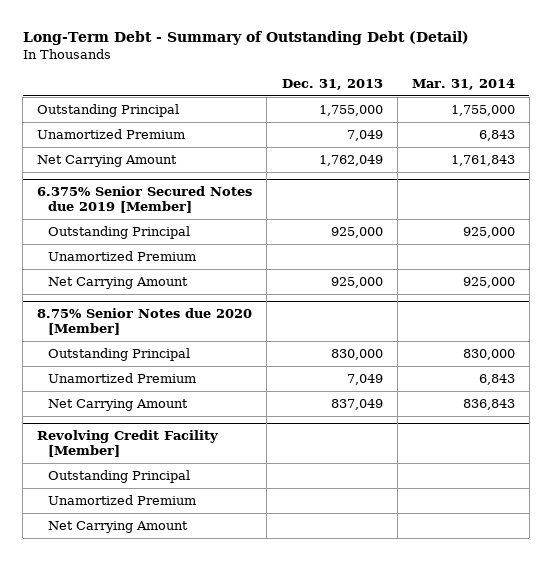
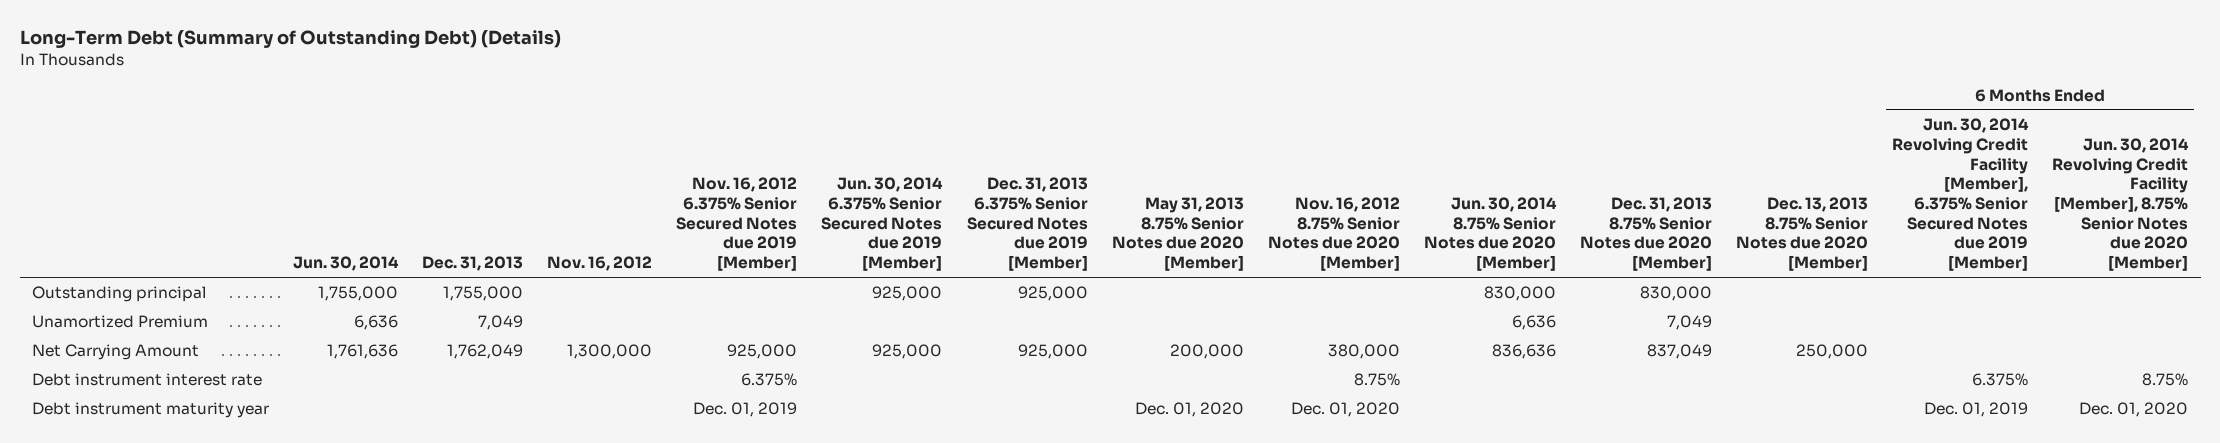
- Long-Term Debt - Summary of Outstanding Debt (Detail)
+ Long-Term Debt (Summary of Outstanding Debt) (Details)
- | Dec. 31, 2013 | Mar. 31, 2014
+ | Jun. 30, 2014 | Dec. 31, 2013 | Nov. 16, 2012 | Nov. 16, 2012 6.375% Senior Secured Notes due 2019 [Member] | Jun. 30, 2014 6.375% Senior Secured Notes due 2019 [Member] | Dec. 31, 2013 6.375% Senior Secured Notes due 2019 [Member] | May 31, 2013 8.75% Senior Notes due 2020 [Member] | Nov. 16, 2012 8.75% Senior Notes due 2020 [Member] | Jun. 30, 2014 8.75% Senior Notes due 2020 [Member] | Dec. 31, 2013 8.75% Senior Notes due 2020 [Member] | Dec. 13, 2013 8.75% Senior Notes due 2020 [Member] | 6 Months Ended Jun. 30, 2014 Revolving Credit Facility [Member], 6.375% Senior Secured Notes due 2019 [Member] | 6 Months Ended Jun. 30, 2014 Revolving Credit Facility [Member], 8.75% Senior Notes due 2020 [Member]
- Outstanding Principal | 1,755,000 | 1,755,000
+ Outstanding principal | 1,755,000 | 1,755,000 | | | 925,000 | 925,000 | | | 830,000 | 830,000 | | |
- 6.375% Senior Secured Notes due 2019 [Member]
- Outstanding Principal | 925,000 | 925,000
- Unamortized Premium
- Net Carrying Amount | 925,000 | 925,000
- 8.75% Senior Notes due 2020 [Member]
- Outstanding Principal | 830,000 | 830,000
- Unamortized Premium | 7,049 | 6,843
- Net Carrying Amount | 837,049 | 836,843
- Revolving Credit Facility [Member]
- Outstanding Principal
- Unamortized Premium
- Net Carrying Amount
+ Debt instrument interest rate | | | | 6.375% | | | | 8.75% | | | | 6.375% | 8.75%
+ Debt instrument maturity year | | | | Dec. 01, 2019 | | | Dec. 01, 2020 | Dec. 01, 2020 | | | | Dec. 01, 2019 | Dec. 01, 2020

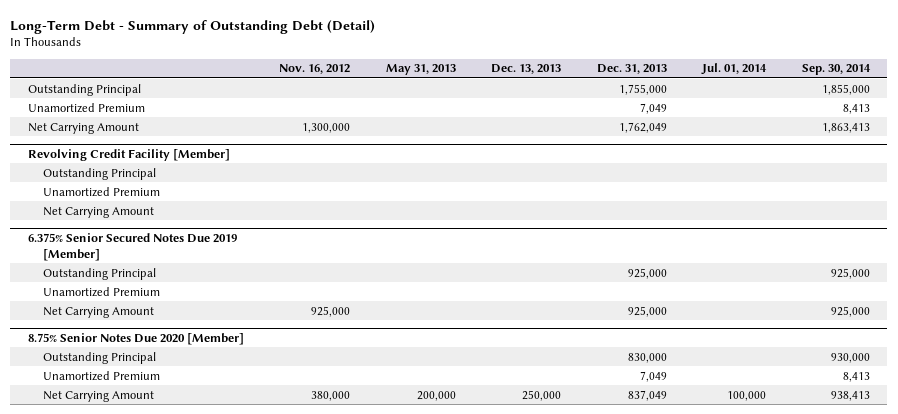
- Long-Term Debt (Summary of Outstanding Debt) (Details)
+ Long-Term Debt - Summary of Outstanding Debt (Detail)
- | Jun. 30, 2014 | Dec. 31, 2013 | Nov. 16, 2012 | Nov. 16, 2012 6.375% Senior Secured Notes due 2019 [Member] | Jun. 30, 2014 6.375% Senior Secured Notes due 2019 [Member] | Dec. 31, 2013 6.375% Senior Secured Notes due 2019 [Member] | May 31, 2013 8.75% Senior Notes due 2020 [Member] | Nov. 16, 2012 8.75% Senior Notes due 2020 [Member] | Jun. 30, 2014 8.75% Senior Notes due 2020 [Member] | Dec. 31, 2013 8.75% Senior Notes due 2020 [Member] | Dec. 13, 2013 8.75% Senior Notes due 2020 [Member] | 6 Months Ended Jun. 30, 2014 Revolving Credit Facility [Member], 6.375% Senior Secured Notes due 2019 [Member] | 6 Months Ended Jun. 30, 2014 Revolving Credit Facility [Member], 8.75% Senior Notes due 2020 [Member]
+ | Nov. 16, 2012 | May 31, 2013 | Dec. 13, 2013 | Dec. 31, 2013 | Jul. 01, 2014 | Sep. 30, 2014
- Outstanding principal | 1,755,000 | 1,755,000 | | | 925,000 | 925,000 | | | 830,000 | 830,000 | | |
+ Outstanding Principal | | | | 1,755,000 | | 1,855,000
- Debt instrument interest rate | | | | 6.375% | | | | 8.75% | | | | 6.375% | 8.75%
- Debt instrument maturity year | | | | Dec. 01, 2019 | | | Dec. 01, 2020 | Dec. 01, 2020 | | | | Dec. 01, 2019 | Dec. 01, 2020
+ Revolving Credit Facility [Member]
+ Outstanding Principal
+ Unamortized Premium
+ Net Carrying Amount
+ 6.375% Senior Secured Notes Due 2019 [Member]
+ Outstanding Principal | | | | 925,000 | | 925,000
+ Unamortized Premium
+ Net Carrying Amount | 925,000 | | | 925,000 | | 925,000
+ 8.75% Senior Notes Due 2020 [Member]
+ Outstanding Principal | | | | 830,000 | | 930,000
+ Unamortized Premium | | | | 7,049 | | 8,413
+ Net Carrying Amount | 380,000 | 200,000 | 250,000 | 837,049 | 100,000 | 938,413

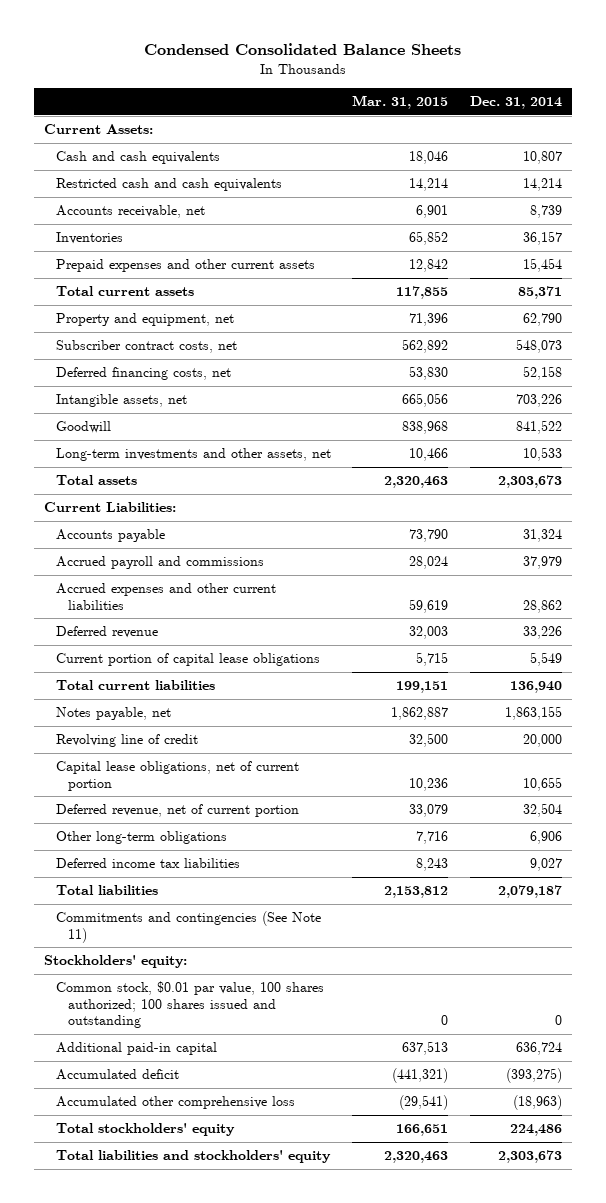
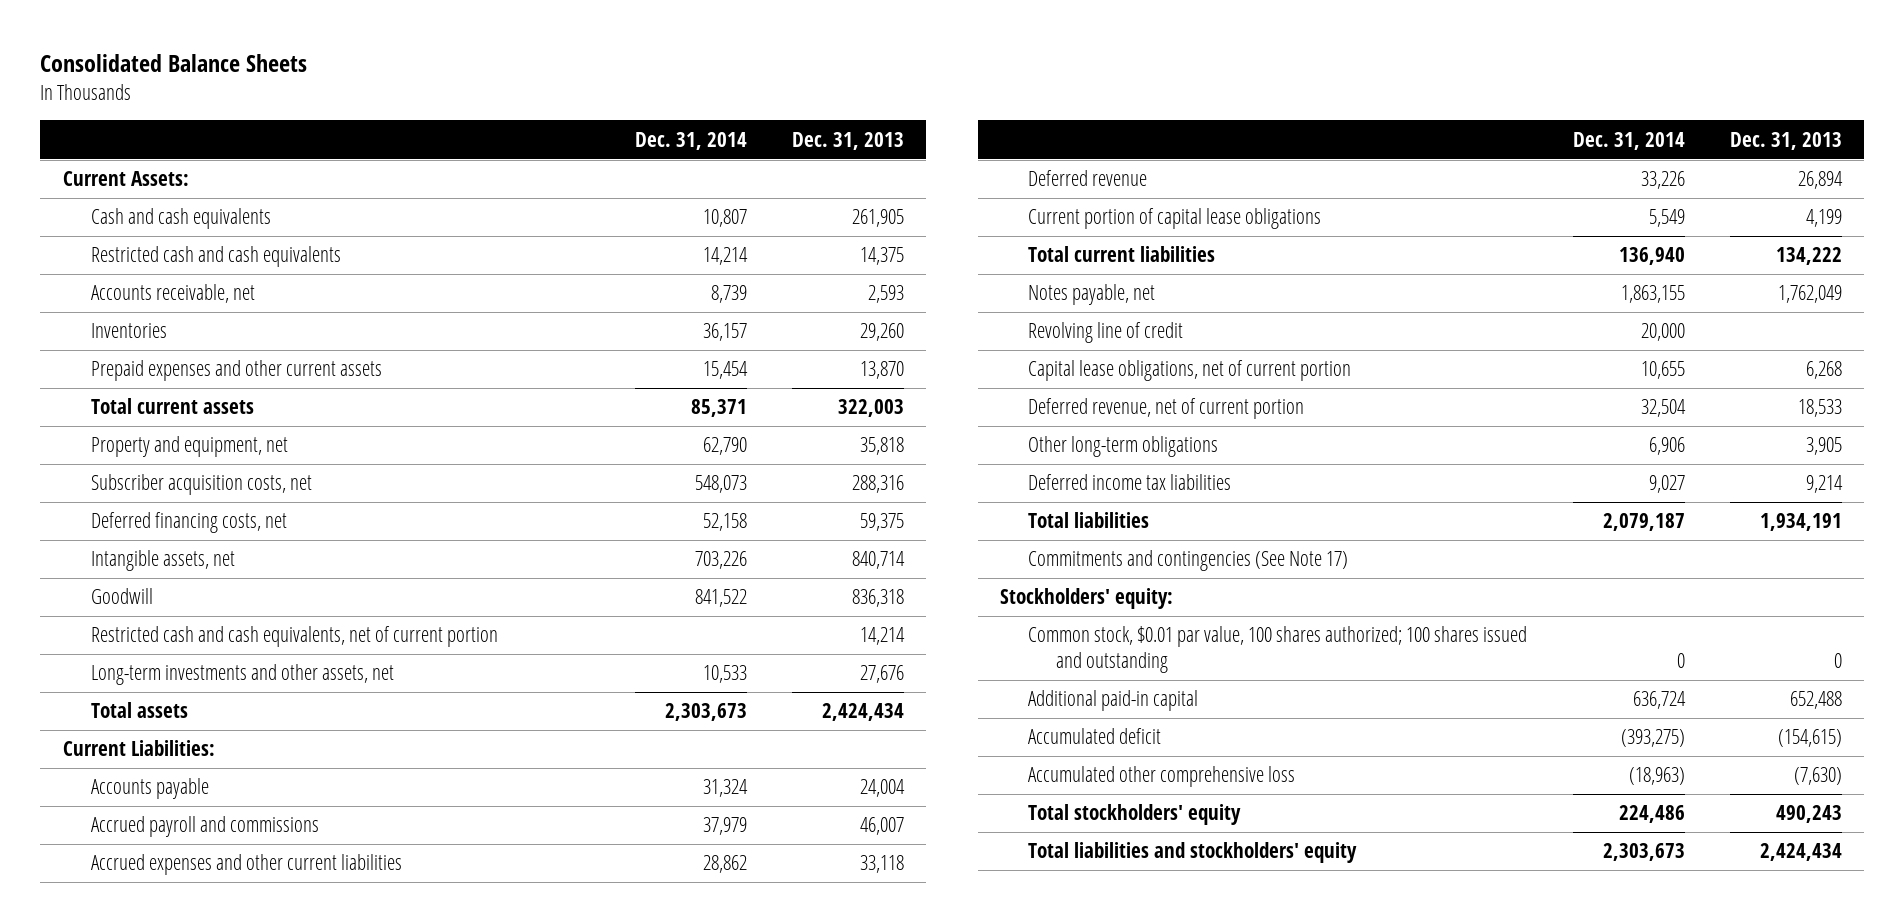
- Condensed Consolidated Balance Sheets
+ Consolidated Balance Sheets
- | Mar. 31, 2015 | Dec. 31, 2014
+ | Dec. 31, 2014 | Dec. 31, 2013
- Subscriber contract costs, net | 562,892 | 548,073
+ Subscriber acquisition costs, net | 548,073 | 288,316
+ Restricted cash and cash equivalents, net of current portion | | 14,214
- Commitments and contingencies (See Note 11)
+ Commitments and contingencies (See Note 17)

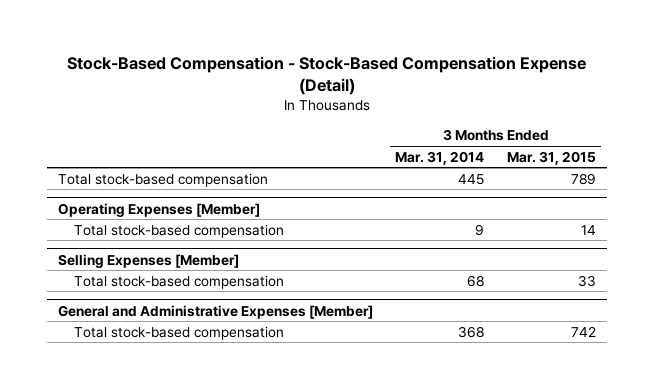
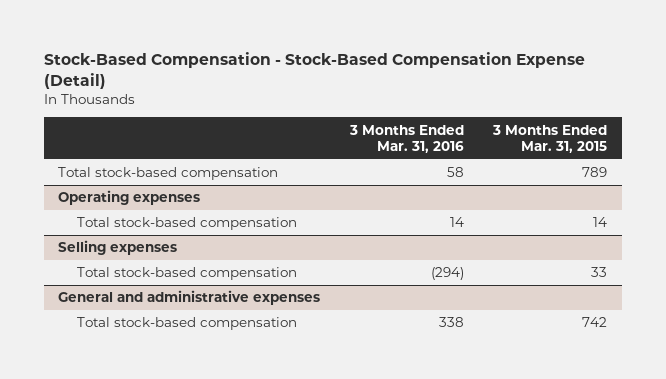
- | 3 Months Ended Mar. 31, 2014 | 3 Months Ended Mar. 31, 2015
+ | 3 Months Ended Mar. 31, 2016 | 3 Months Ended Mar. 31, 2015
- Operating Expenses [Member]
+ Operating expenses
- Selling Expenses [Member]
+ Selling expenses
- General and Administrative Expenses [Member]
+ General and administrative expenses

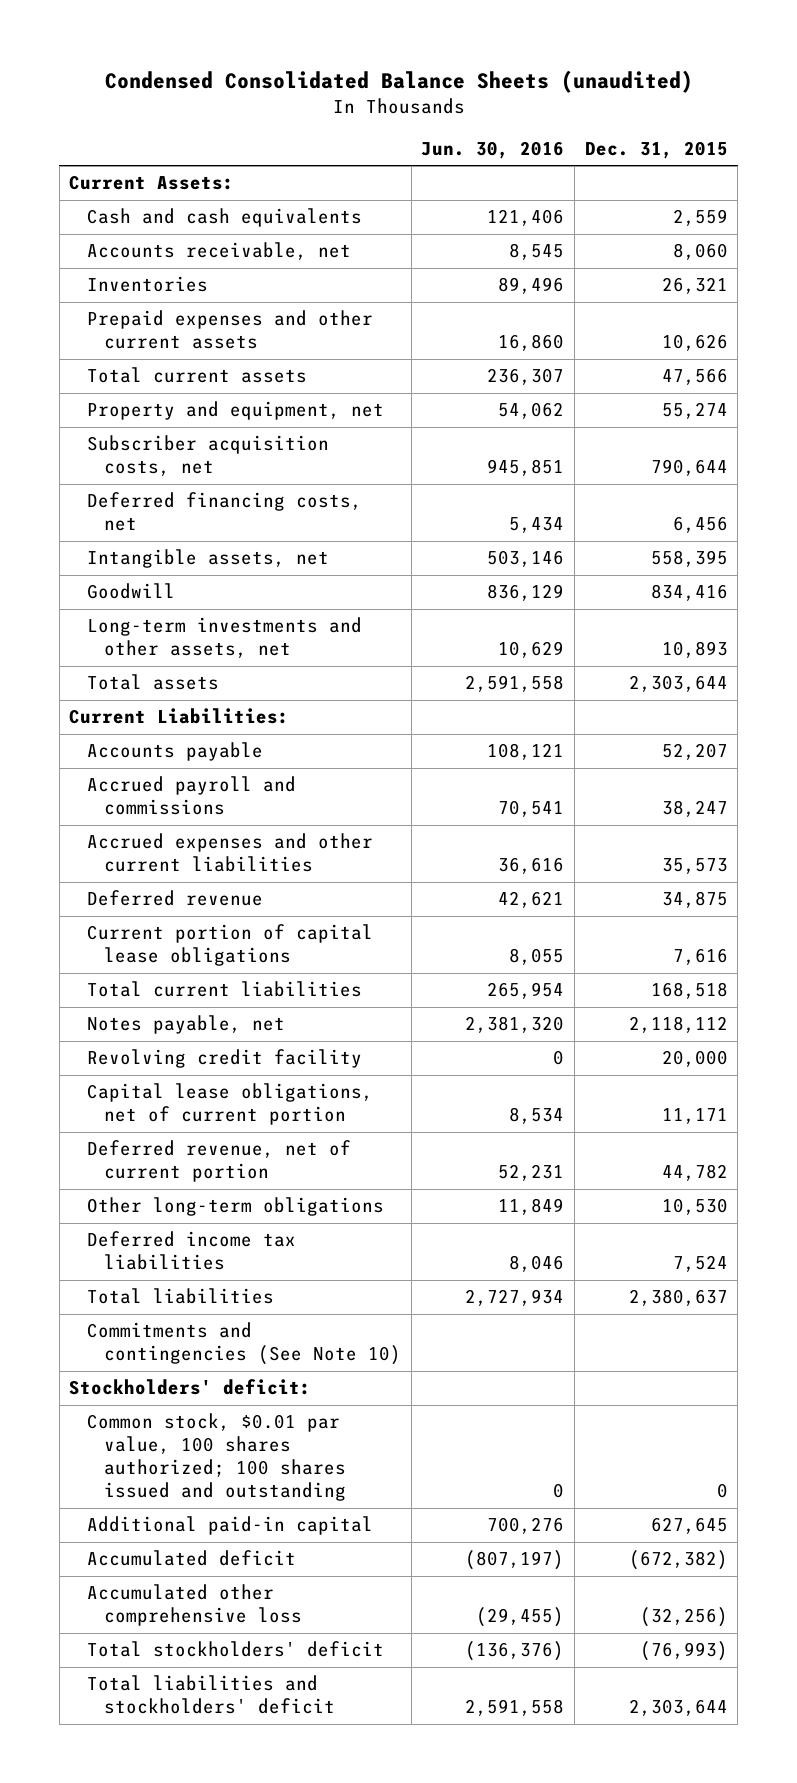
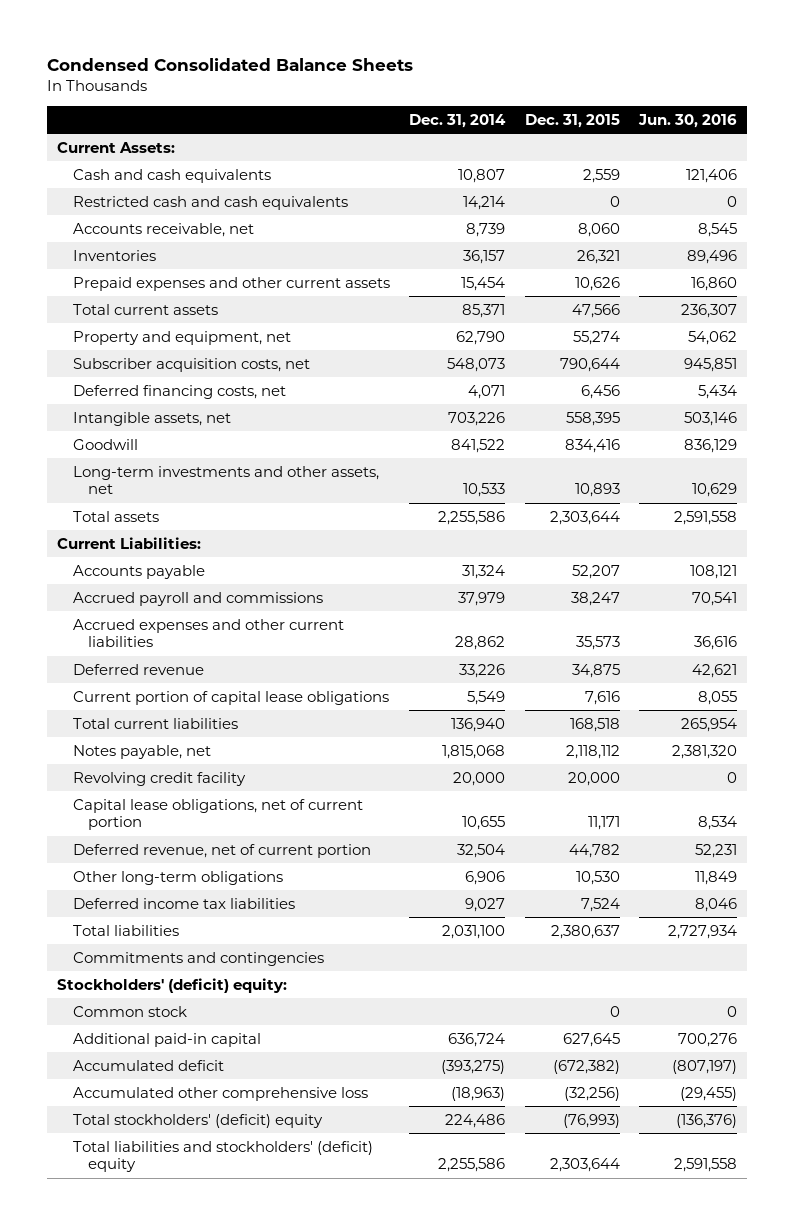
- Condensed Consolidated Balance Sheets (unaudited)
+ Condensed Consolidated Balance Sheets
- | Jun. 30, 2016 | Dec. 31, 2015
+ | Dec. 31, 2014 | Dec. 31, 2015 | Jun. 30, 2016
+ Restricted cash and cash equivalents | 14,214 | 0 | 0
- Commitments and contingencies (See Note 10)
- Stockholders' deficit:
- Common stock, $0.01 par value, 100 shares authorized; 100 shares issued and outstanding | 0 | 0
+ Commitments and contingencies
+ Stockholders' (deficit) equity:
+ Common stock | | 0 | 0
- Total stockholders' deficit | (136,376) | (76,993)
- Total liabilities and stockholders' deficit | 2,591,558 | 2,303,644
+ Total stockholders' (deficit) equity | 224,486 | (76,993) | (136,376)
+ Total liabilities and stockholders' (deficit) equity | 2,255,586 | 2,303,644 | 2,591,558

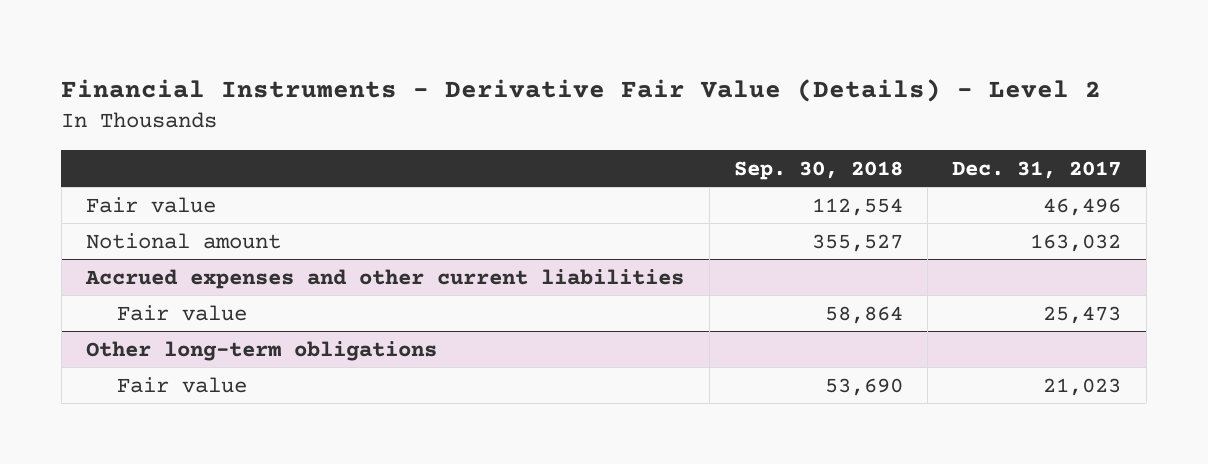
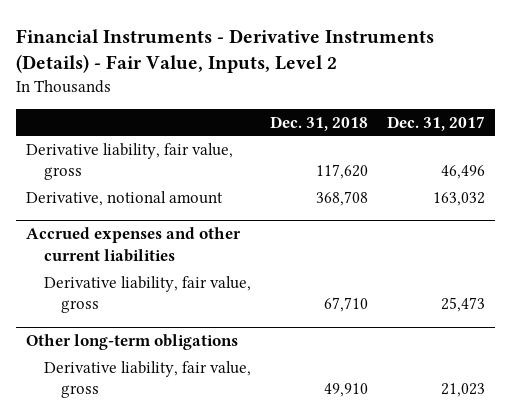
- Financial Instruments - Derivative Fair Value (Details) - Level 2
+ Financial Instruments - Derivative Instruments (Details) - Fair Value, Inputs, Level 2
- | Sep. 30, 2018 | Dec. 31, 2017
+ | Dec. 31, 2018 | Dec. 31, 2017
- Fair value | 112,554 | 46,496
- Notional amount | 355,527 | 163,032
+ Derivative liability, fair value, gross | 117,620 | 46,496
+ Derivative, notional amount | 368,708 | 163,032
@ Accrued expenses and other current liabilities
- Fair value | 58,864 | 25,473
+ Derivative liability, fair value, gross | 67,710 | 25,473
@ Other long-term obligations
- Fair value | 53,690 | 21,023
+ Derivative liability, fair value, gross | 49,910 | 21,023

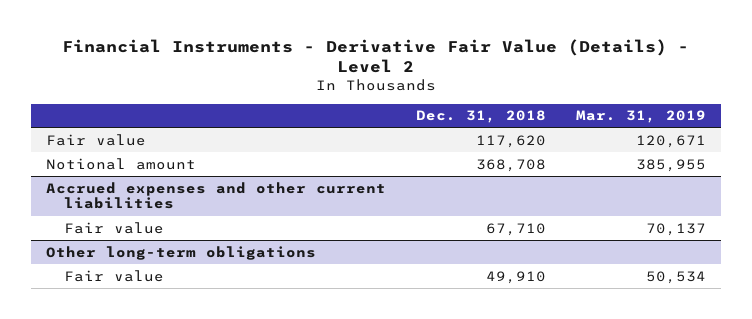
- Financial Instruments - Derivative Instruments (Details) - Fair Value, Inputs, Level 2
+ Financial Instruments - Derivative Fair Value (Details) - Level 2
- | Dec. 31, 2018 | Dec. 31, 2017
+ | Dec. 31, 2018 | Mar. 31, 2019
- Derivative liability, fair value, gross | 117,620 | 46,496
- Derivative, notional amount | 368,708 | 163,032
+ Fair value | 117,620 | 120,671
+ Notional amount | 368,708 | 385,955
@ Accrued expenses and other current liabilities
- Derivative liability, fair value, gross | 67,710 | 25,473
+ Fair value | 67,710 | 70,137
@ Other long-term obligations
- Derivative liability, fair value, gross | 49,910 | 21,023
+ Fair value | 49,910 | 50,534

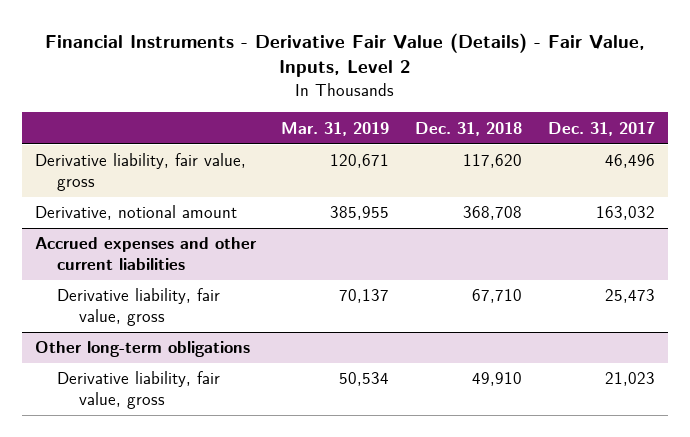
- Financial Instruments - Derivative Fair Value (Details) - Level 2
+ Financial Instruments - Derivative Fair Value (Details) - Fair Value, Inputs, Level 2
- | Dec. 31, 2018 | Mar. 31, 2019
+ | Mar. 31, 2019 | Dec. 31, 2018 | Dec. 31, 2017
- Fair value | 117,620 | 120,671
- Notional amount | 368,708 | 385,955
+ Derivative liability, fair value, gross | 120,671 | 117,620 | 46,496
+ Derivative, notional amount | 385,955 | 368,708 | 163,032
@ Accrued expenses and other current liabilities
- Fair value | 67,710 | 70,137
+ Derivative liability, fair value, gross | 70,137 | 67,710 | 25,473
@ Other long-term obligations
- Fair value | 49,910 | 50,534
+ Derivative liability, fair value, gross | 50,534 | 49,910 | 21,023

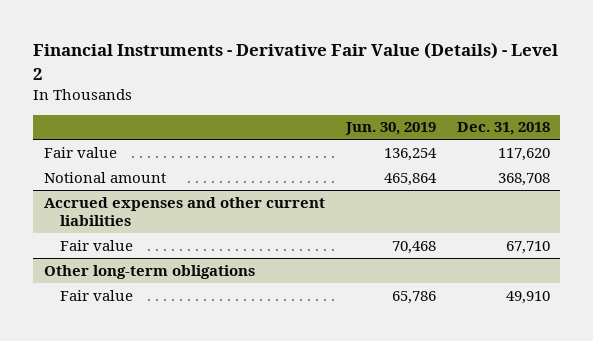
- Financial Instruments - Derivative Fair Value (Details) - Fair Value, Inputs, Level 2
+ Financial Instruments - Derivative Fair Value (Details) - Level 2
- | Mar. 31, 2019 | Dec. 31, 2018 | Dec. 31, 2017
+ | Jun. 30, 2019 | Dec. 31, 2018
- Derivative liability, fair value, gross | 120,671 | 117,620 | 46,496
- Derivative, notional amount | 385,955 | 368,708 | 163,032
+ Fair value | 136,254 | 117,620
+ Notional amount | 465,864 | 368,708
@ Accrued expenses and other current liabilities
- Derivative liability, fair value, gross | 70,137 | 67,710 | 25,473
+ Fair value | 70,468 | 67,710
@ Other long-term obligations
- Derivative liability, fair value, gross | 50,534 | 49,910 | 21,023
+ Fair value | 65,786 | 49,910

